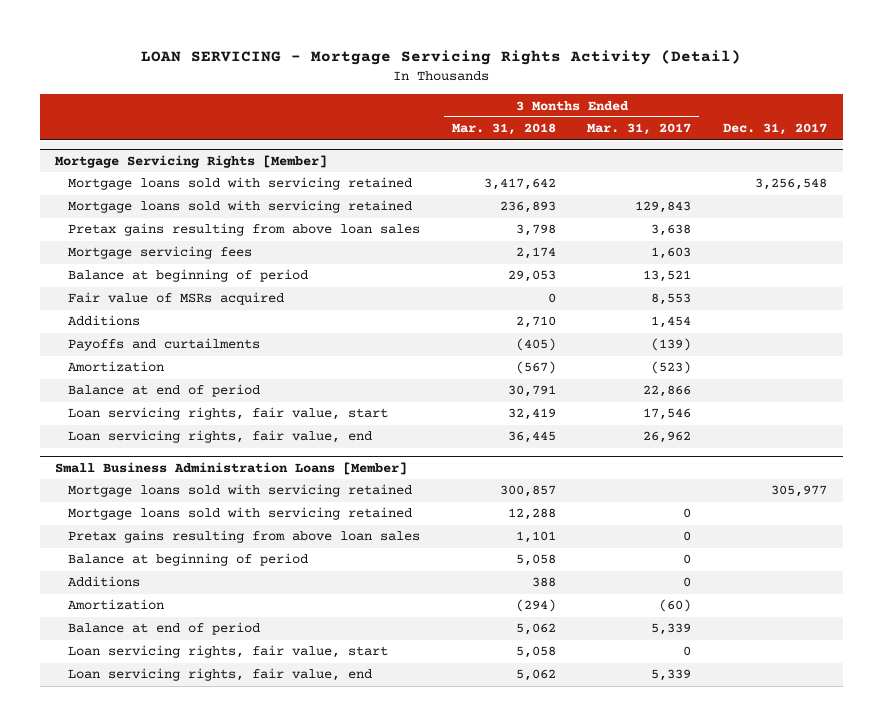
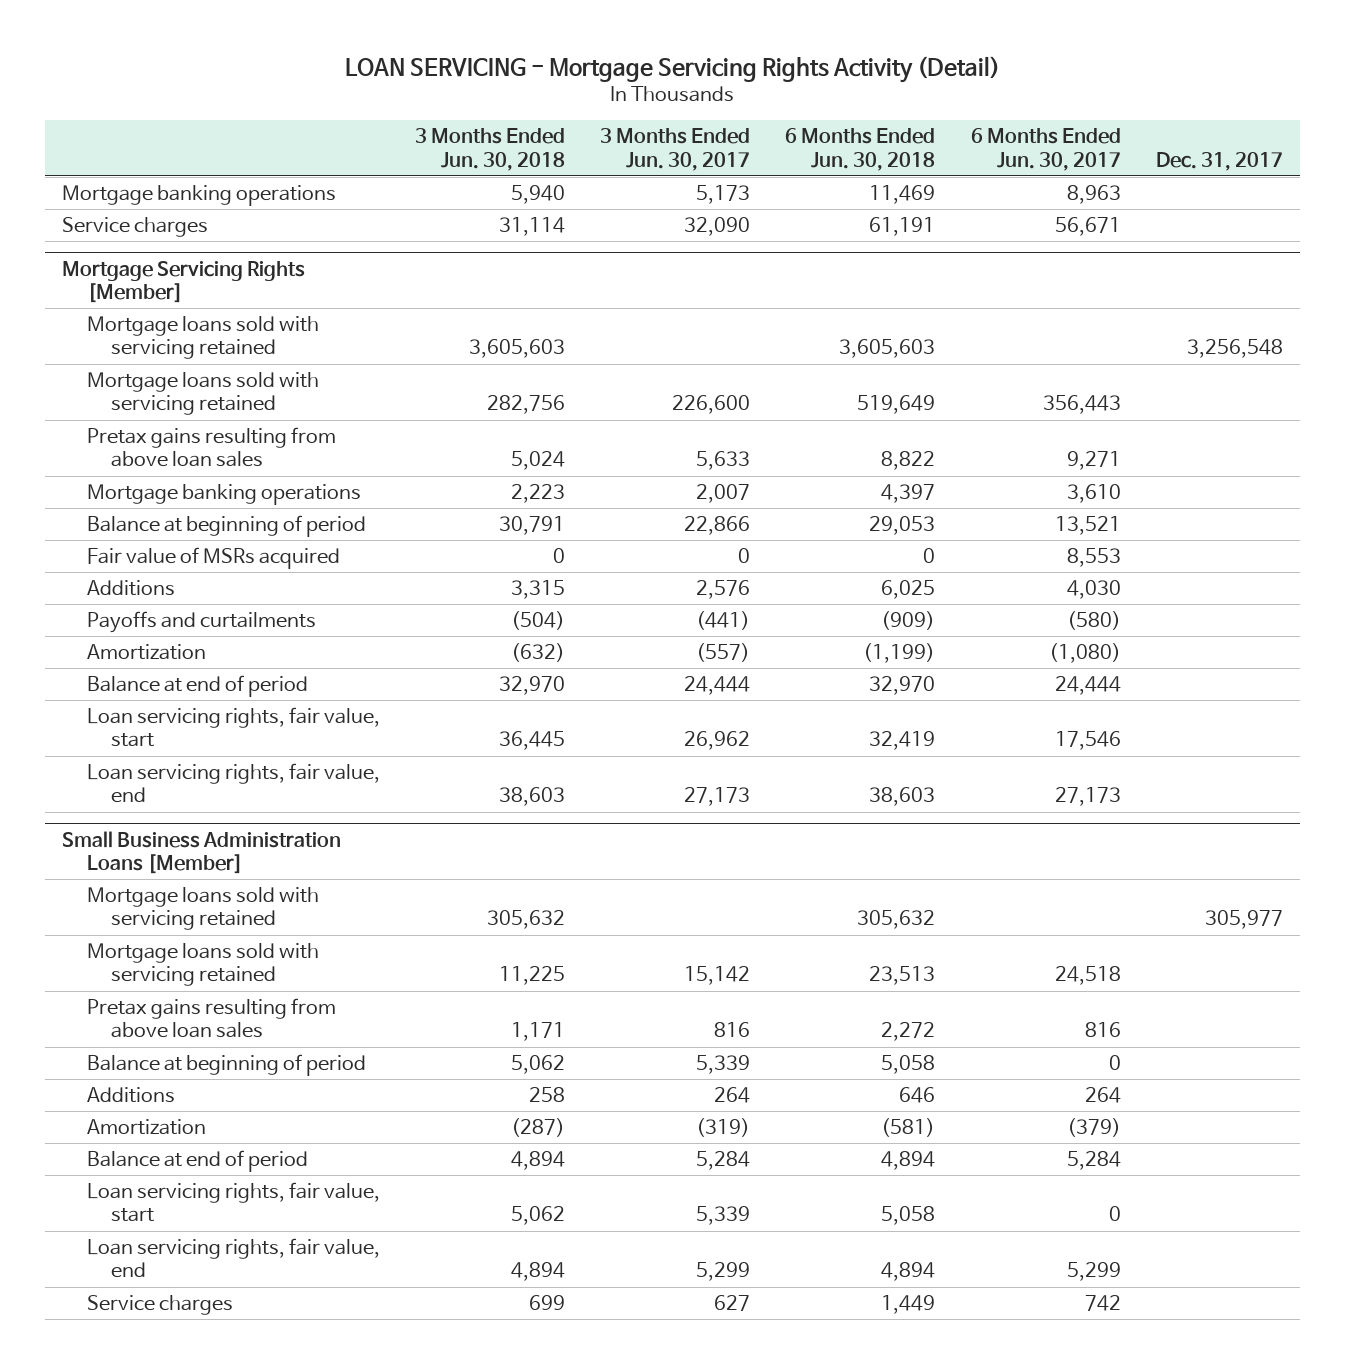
- | 3 Months Ended Mar. 31, 2018 | 3 Months Ended Mar. 31, 2017 | Dec. 31, 2017
+ | 3 Months Ended Jun. 30, 2018 | 3 Months Ended Jun. 30, 2017 | 6 Months Ended Jun. 30, 2018 | 6 Months Ended Jun. 30, 2017 | Dec. 31, 2017
+ Mortgage banking operations | 5,940 | 5,173 | 11,469 | 8,963 |
+ Service charges | 31,114 | 32,090 | 61,191 | 56,671 |
@ Mortgage Servicing Rights [Member]
- Mortgage servicing fees | 2,174 | 1,603 |
+ Mortgage banking operations | 2,223 | 2,007 | 4,397 | 3,610 |
@ Small Business Administration Loans [Member]
+ Service charges | 699 | 627 | 1,449 | 742 |

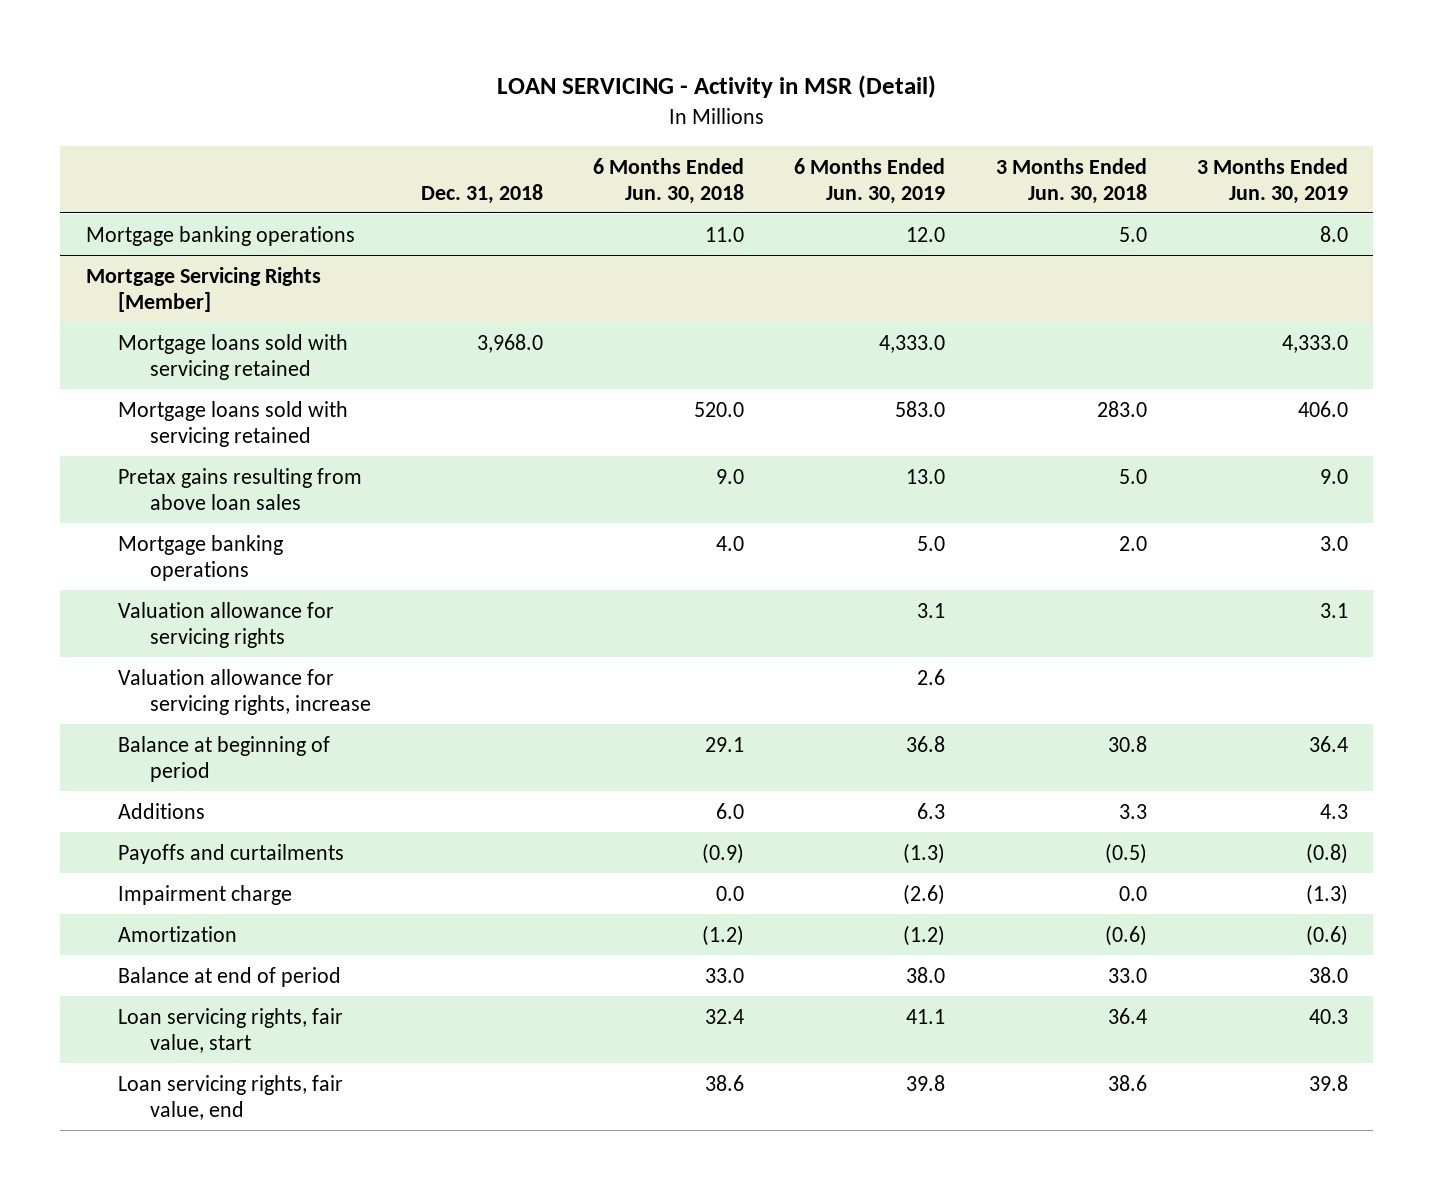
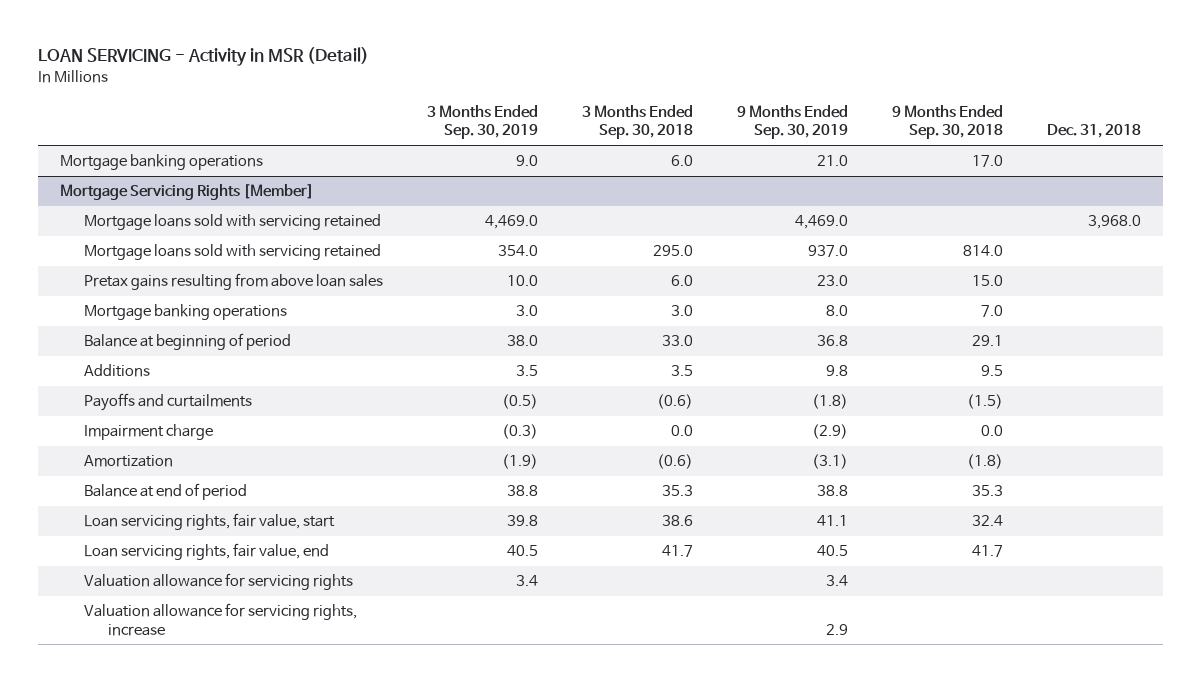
- | Dec. 31, 2018 | 6 Months Ended Jun. 30, 2018 | 6 Months Ended Jun. 30, 2019 | 3 Months Ended Jun. 30, 2018 | 3 Months Ended Jun. 30, 2019
+ | 3 Months Ended Sep. 30, 2019 | 3 Months Ended Sep. 30, 2018 | 9 Months Ended Sep. 30, 2019 | 9 Months Ended Sep. 30, 2018 | Dec. 31, 2018
@ Mortgage Servicing Rights [Member]
moved down: Valuation allowance for servicing rights | 3.4 | | 3.4 | |
moved down: Valuation allowance for servicing rights, increase | | | 2.9 | |

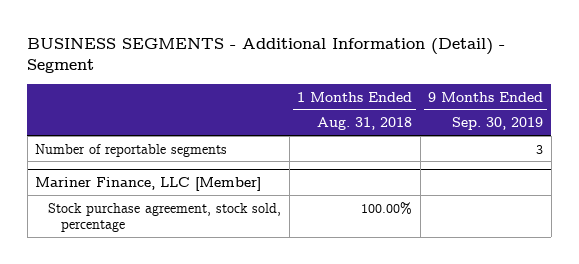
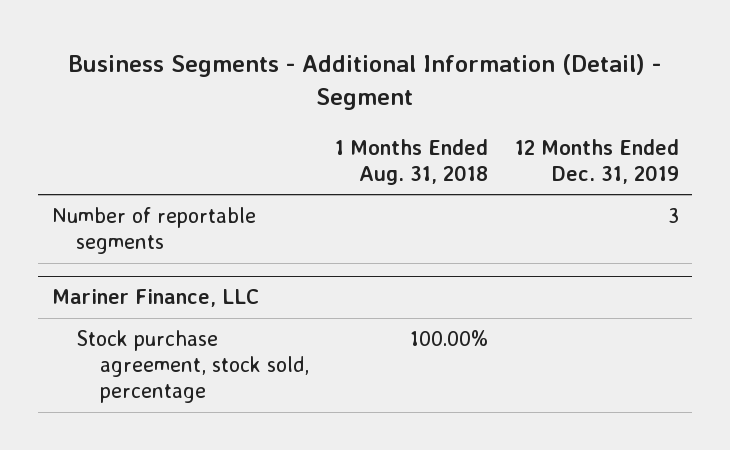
- BUSINESS SEGMENTS - Additional Information (Detail) - Segment
+ Business Segments - Additional Information (Detail) - Segment
- | 1 Months Ended Aug. 31, 2018 | 9 Months Ended Sep. 30, 2019
+ | 1 Months Ended Aug. 31, 2018 | 12 Months Ended Dec. 31, 2019
- Mariner Finance, LLC [Member]
+ Mariner Finance, LLC

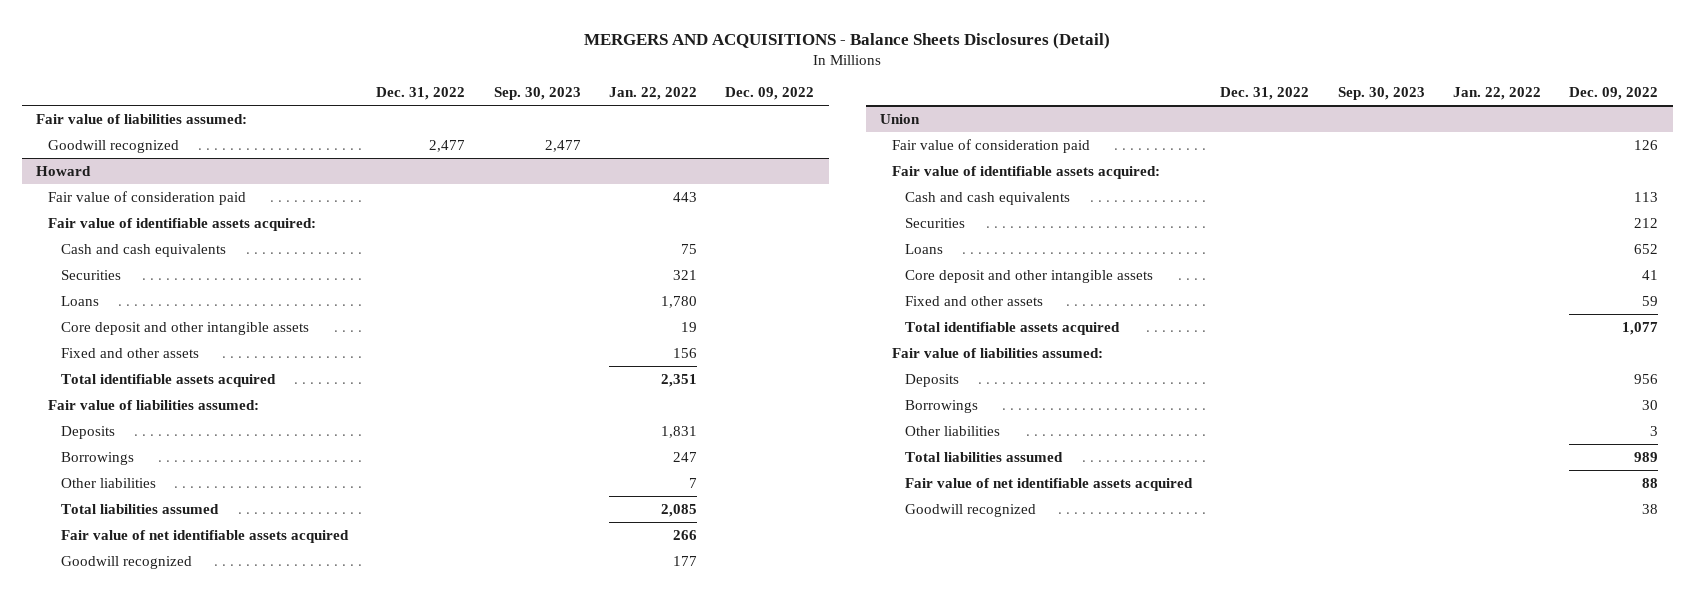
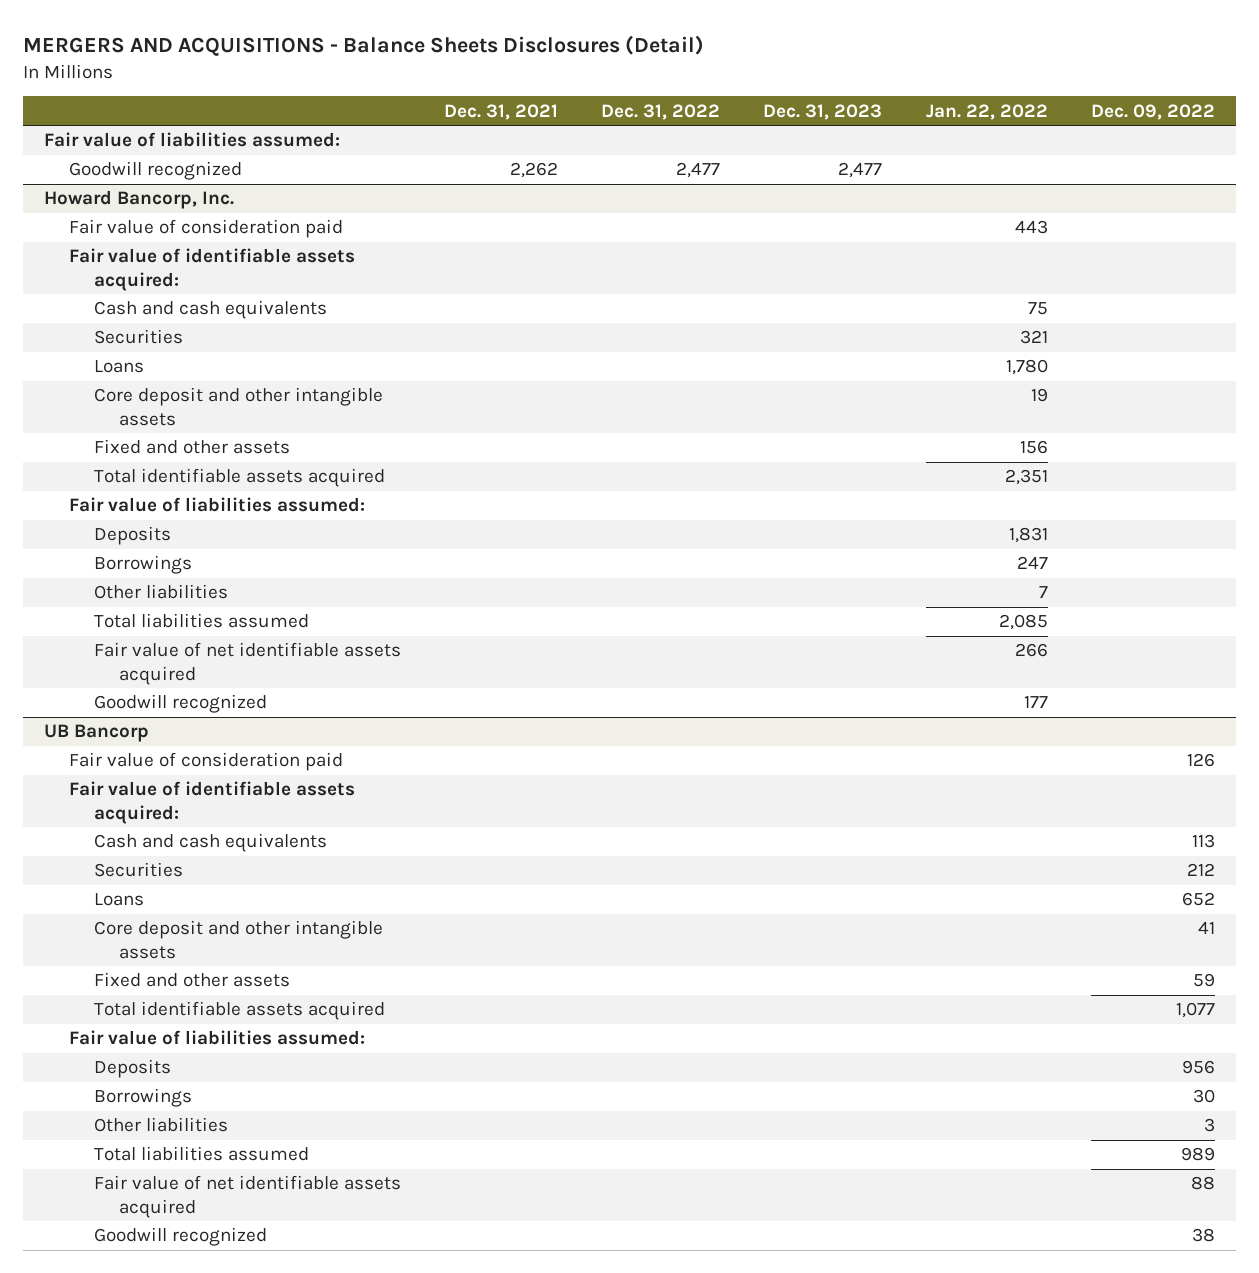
- | Dec. 31, 2022 | Sep. 30, 2023 | Jan. 22, 2022 | Dec. 09, 2022
+ | Dec. 31, 2021 | Dec. 31, 2022 | Dec. 31, 2023 | Jan. 22, 2022 | Dec. 09, 2022
- Howard
+ Howard Bancorp, Inc.
- Union
+ UB Bancorp

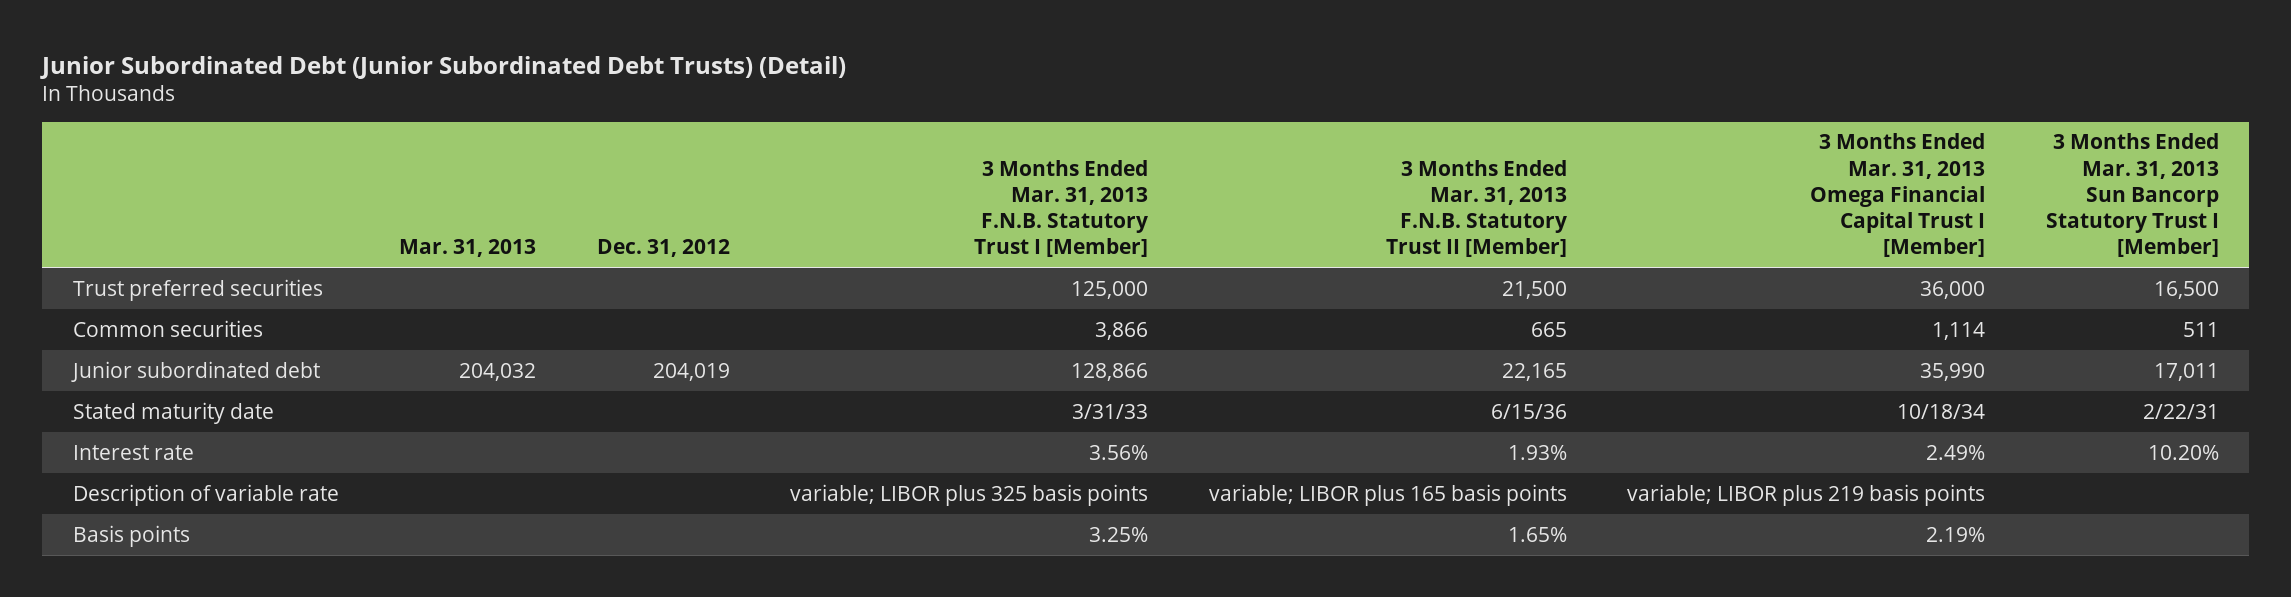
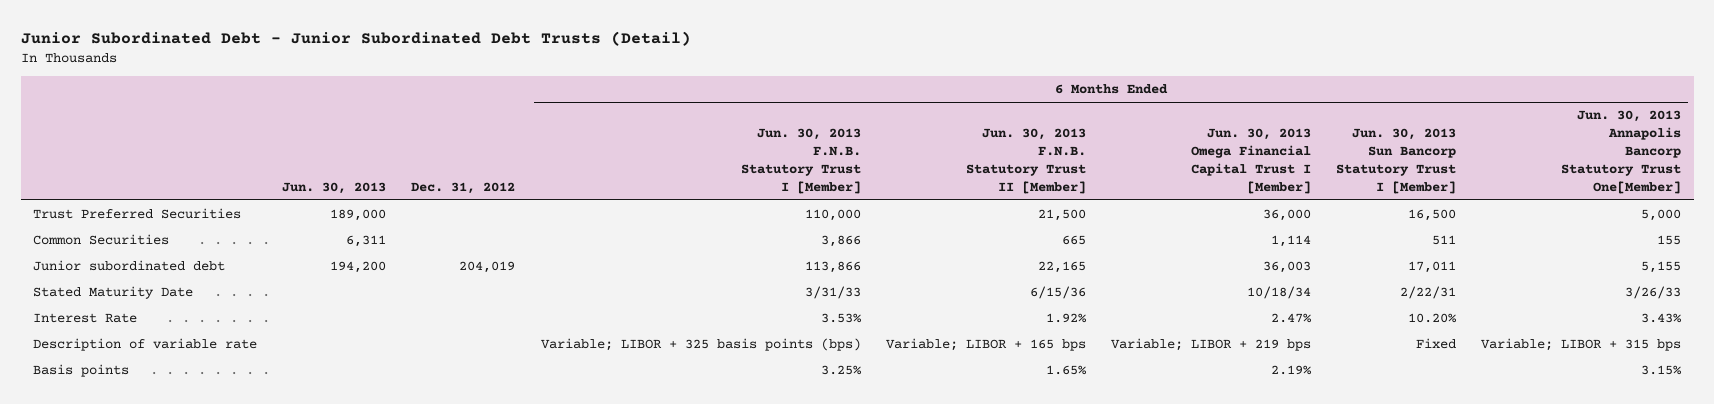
- Junior Subordinated Debt (Junior Subordinated Debt Trusts) (Detail)
+ Junior Subordinated Debt - Junior Subordinated Debt Trusts (Detail)
- | Mar. 31, 2013 | Dec. 31, 2012 | 3 Months Ended Mar. 31, 2013 F.N.B. Statutory Trust I [Member] | 3 Months Ended Mar. 31, 2013 F.N.B. Statutory Trust II [Member] | 3 Months Ended Mar. 31, 2013 Omega Financial Capital Trust I [Member] | 3 Months Ended Mar. 31, 2013 Sun Bancorp Statutory Trust I [Member]
+ | Jun. 30, 2013 | Dec. 31, 2012 | 6 Months Ended Jun. 30, 2013 F.N.B. Statutory Trust I [Member] | 6 Months Ended Jun. 30, 2013 F.N.B. Statutory Trust II [Member] | 6 Months Ended Jun. 30, 2013 Omega Financial Capital Trust I [Member] | 6 Months Ended Jun. 30, 2013 Sun Bancorp Statutory Trust I [Member] | 6 Months Ended Jun. 30, 2013 Annapolis Bancorp Statutory Trust One[Member]
- Trust preferred securities | | | 125,000 | 21,500 | 36,000 | 16,500
- Common securities | | | 3,866 | 665 | 1,114 | 511
+ Trust Preferred Securities | 189,000 | | 110,000 | 21,500 | 36,000 | 16,500 | 5,000
+ Common Securities | 6,311 | | 3,866 | 665 | 1,114 | 511 | 155
- Stated maturity date | | | 3/31/33 | 6/15/36 | 10/18/34 | 2/22/31
- Interest rate | | | 3.56% | 1.93% | 2.49% | 10.20%
+ Stated Maturity Date | | | 3/31/33 | 6/15/36 | 10/18/34 | 2/22/31 | 3/26/33
+ Interest Rate | | | 3.53% | 1.92% | 2.47% | 10.20% | 3.43%

